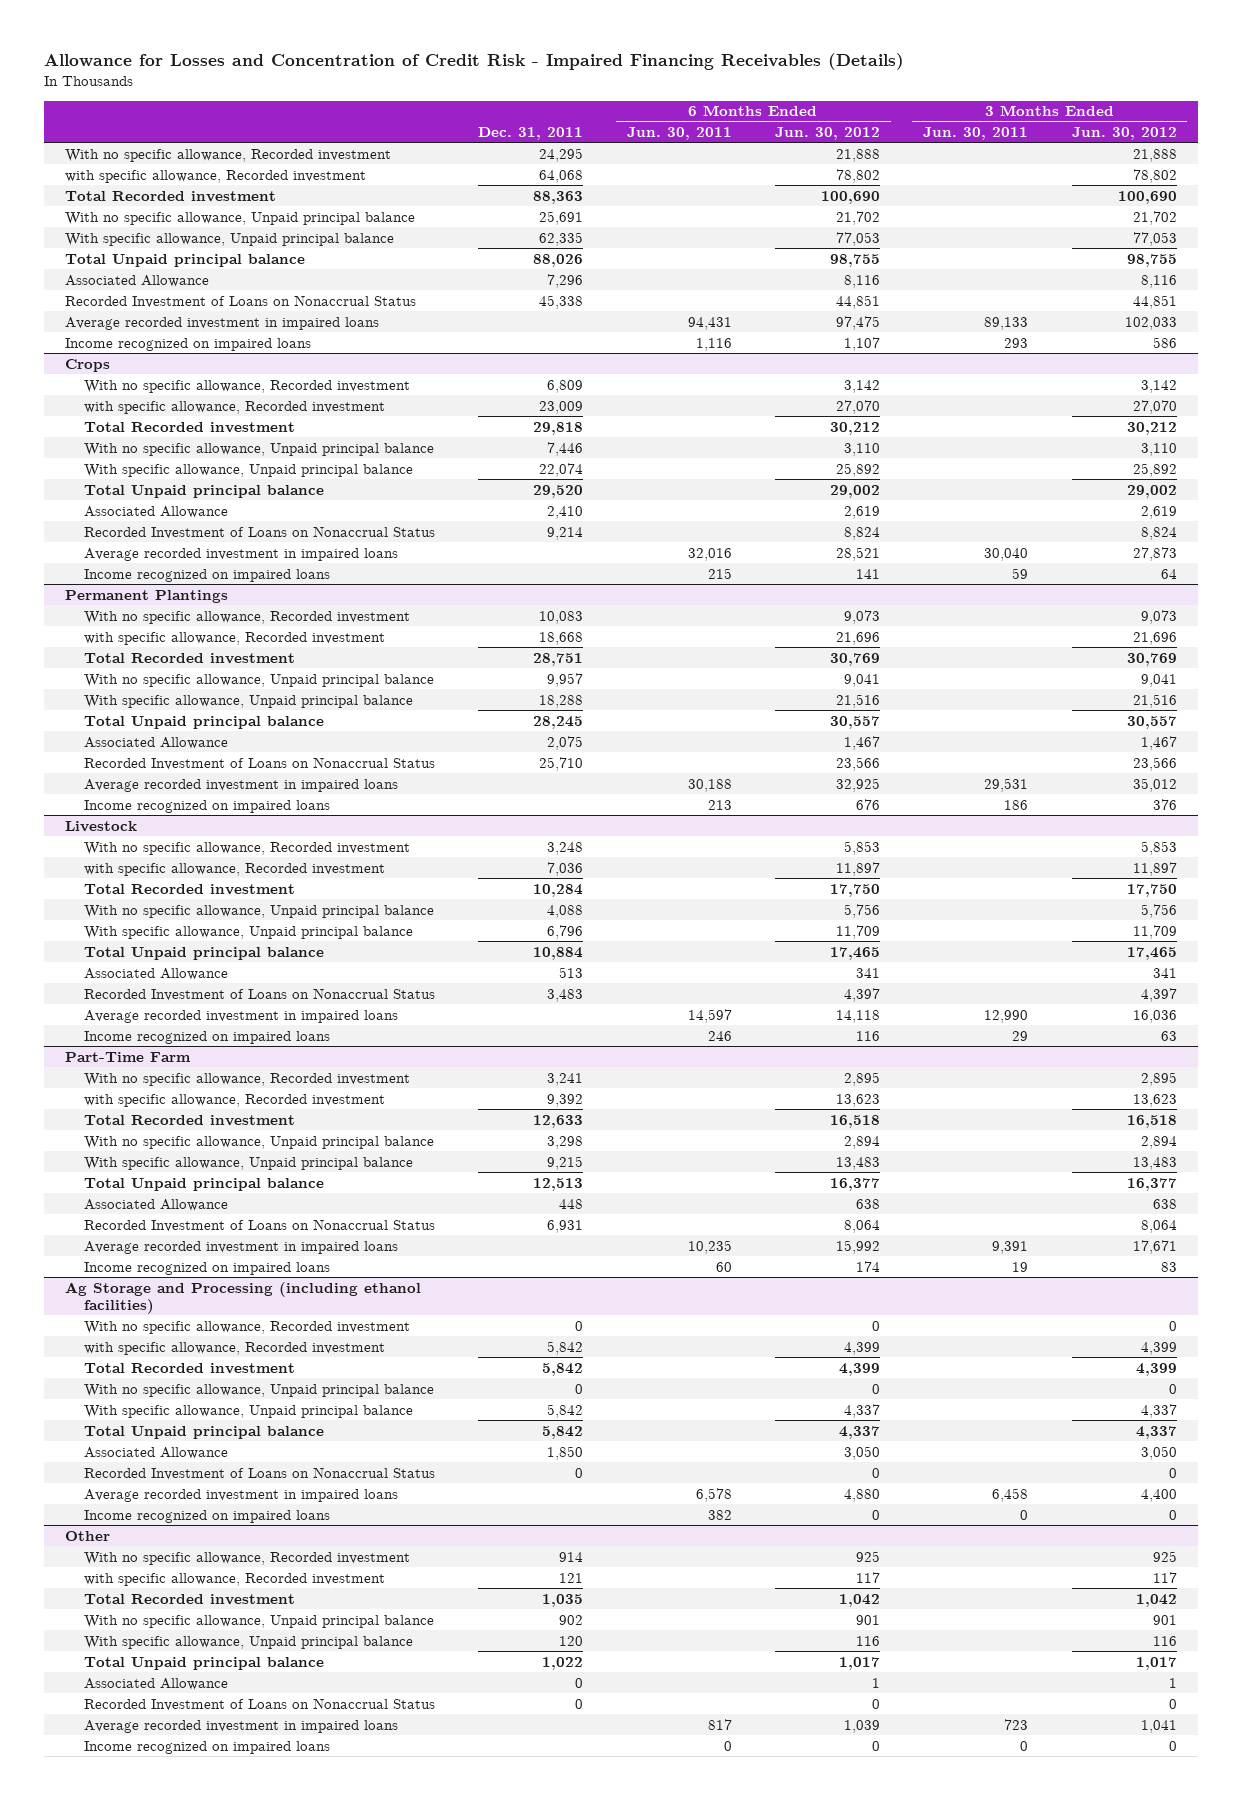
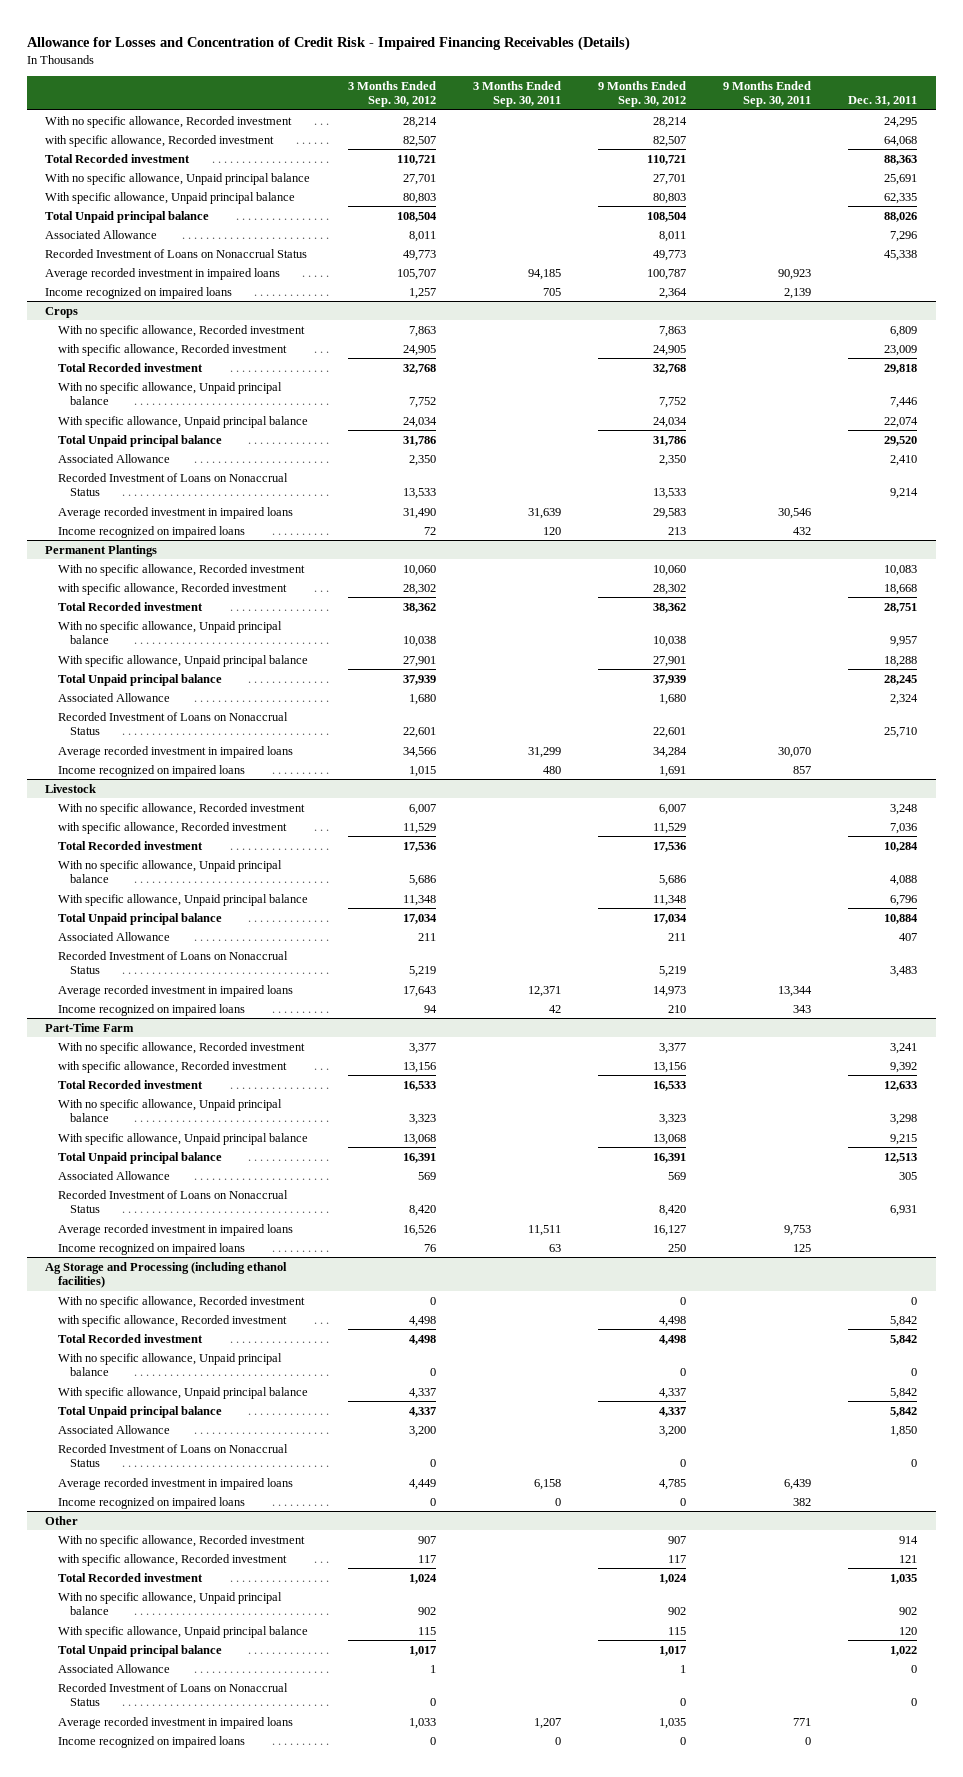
- | Dec. 31, 2011 | 6 Months Ended Jun. 30, 2011 | 6 Months Ended Jun. 30, 2012 | 3 Months Ended Jun. 30, 2011 | 3 Months Ended Jun. 30, 2012
+ | 3 Months Ended Sep. 30, 2012 | 3 Months Ended Sep. 30, 2011 | 9 Months Ended Sep. 30, 2012 | 9 Months Ended Sep. 30, 2011 | Dec. 31, 2011
@ Permanent Plantings
- Associated Allowance | 2,075 | | 1,467 | | 1,467
+ Associated Allowance | 1,680 | | 1,680 | | 2,324
@ Livestock
- Associated Allowance | 513 | | 341 | | 341
+ Associated Allowance | 211 | | 211 | | 407
@ Part-Time Farm
- Associated Allowance | 448 | | 638 | | 638
+ Associated Allowance | 569 | | 569 | | 305

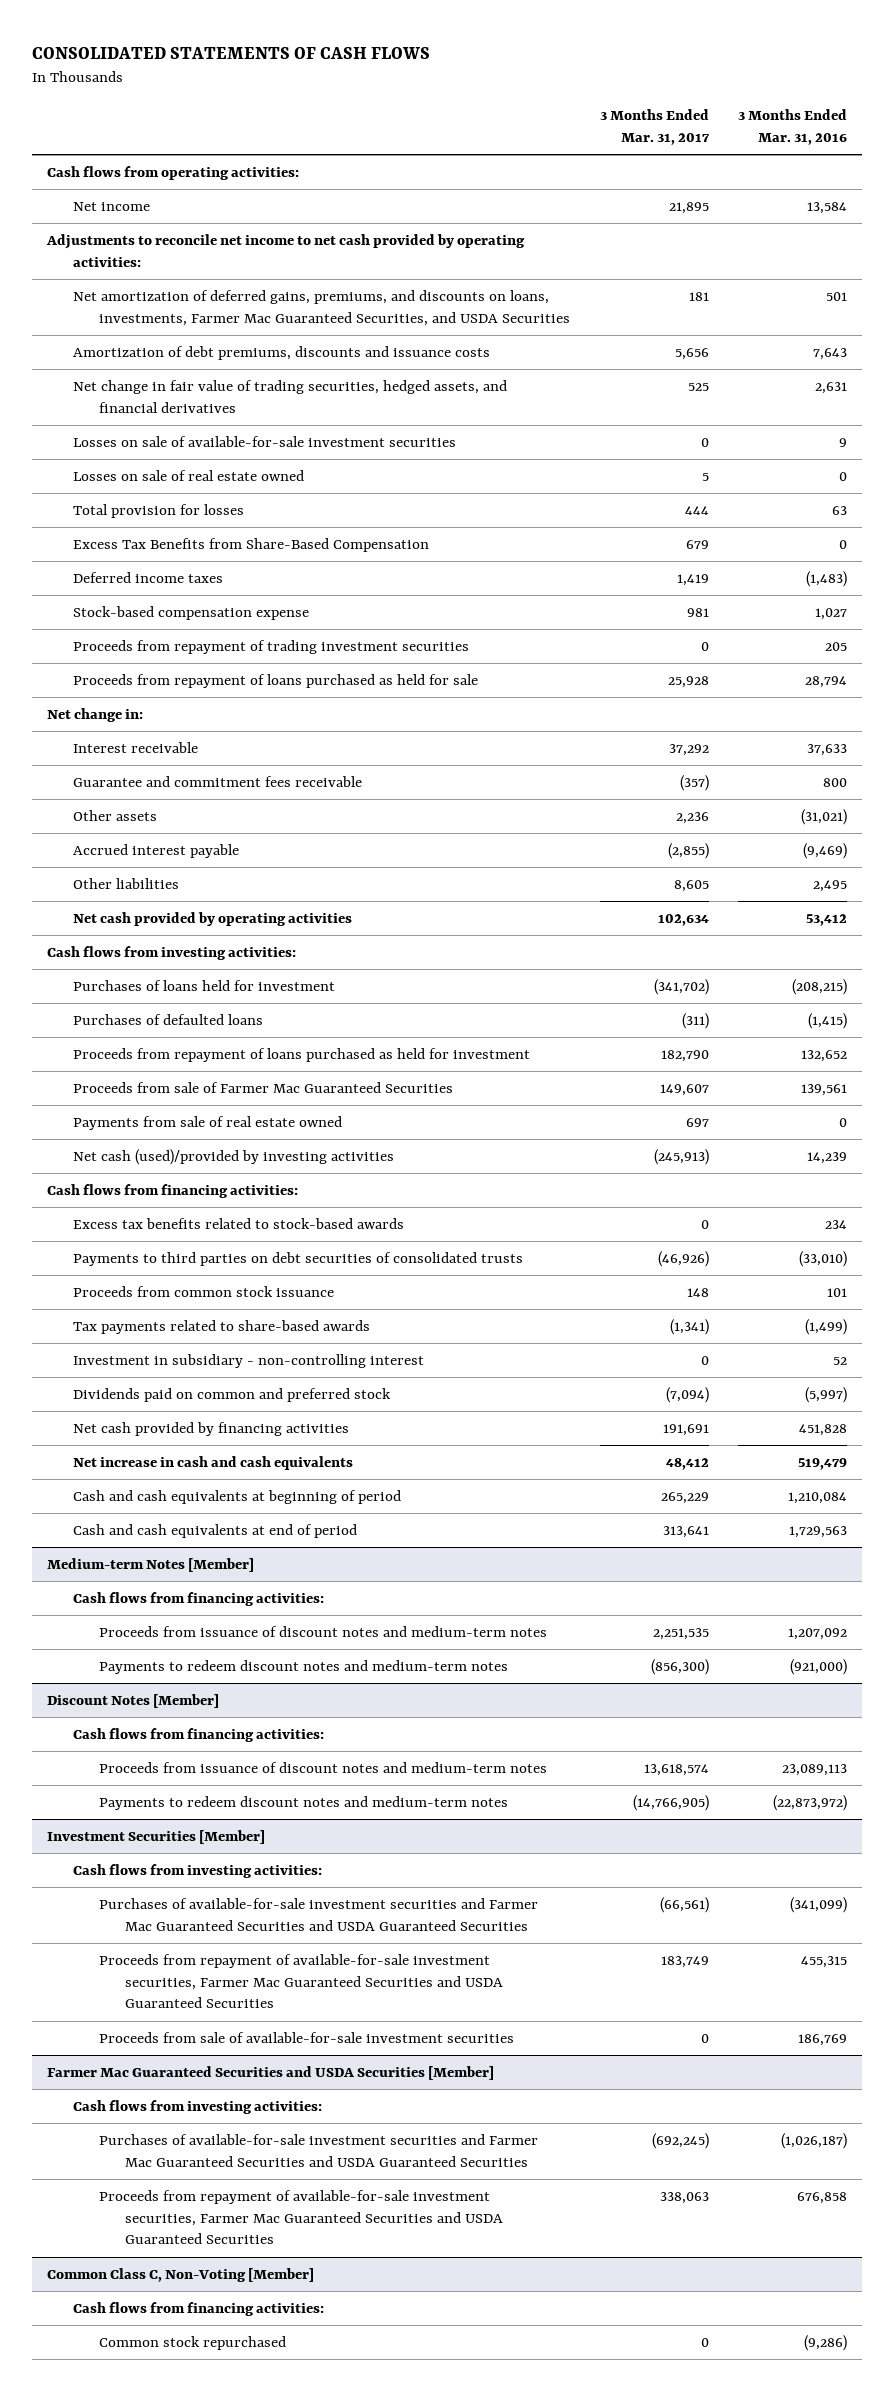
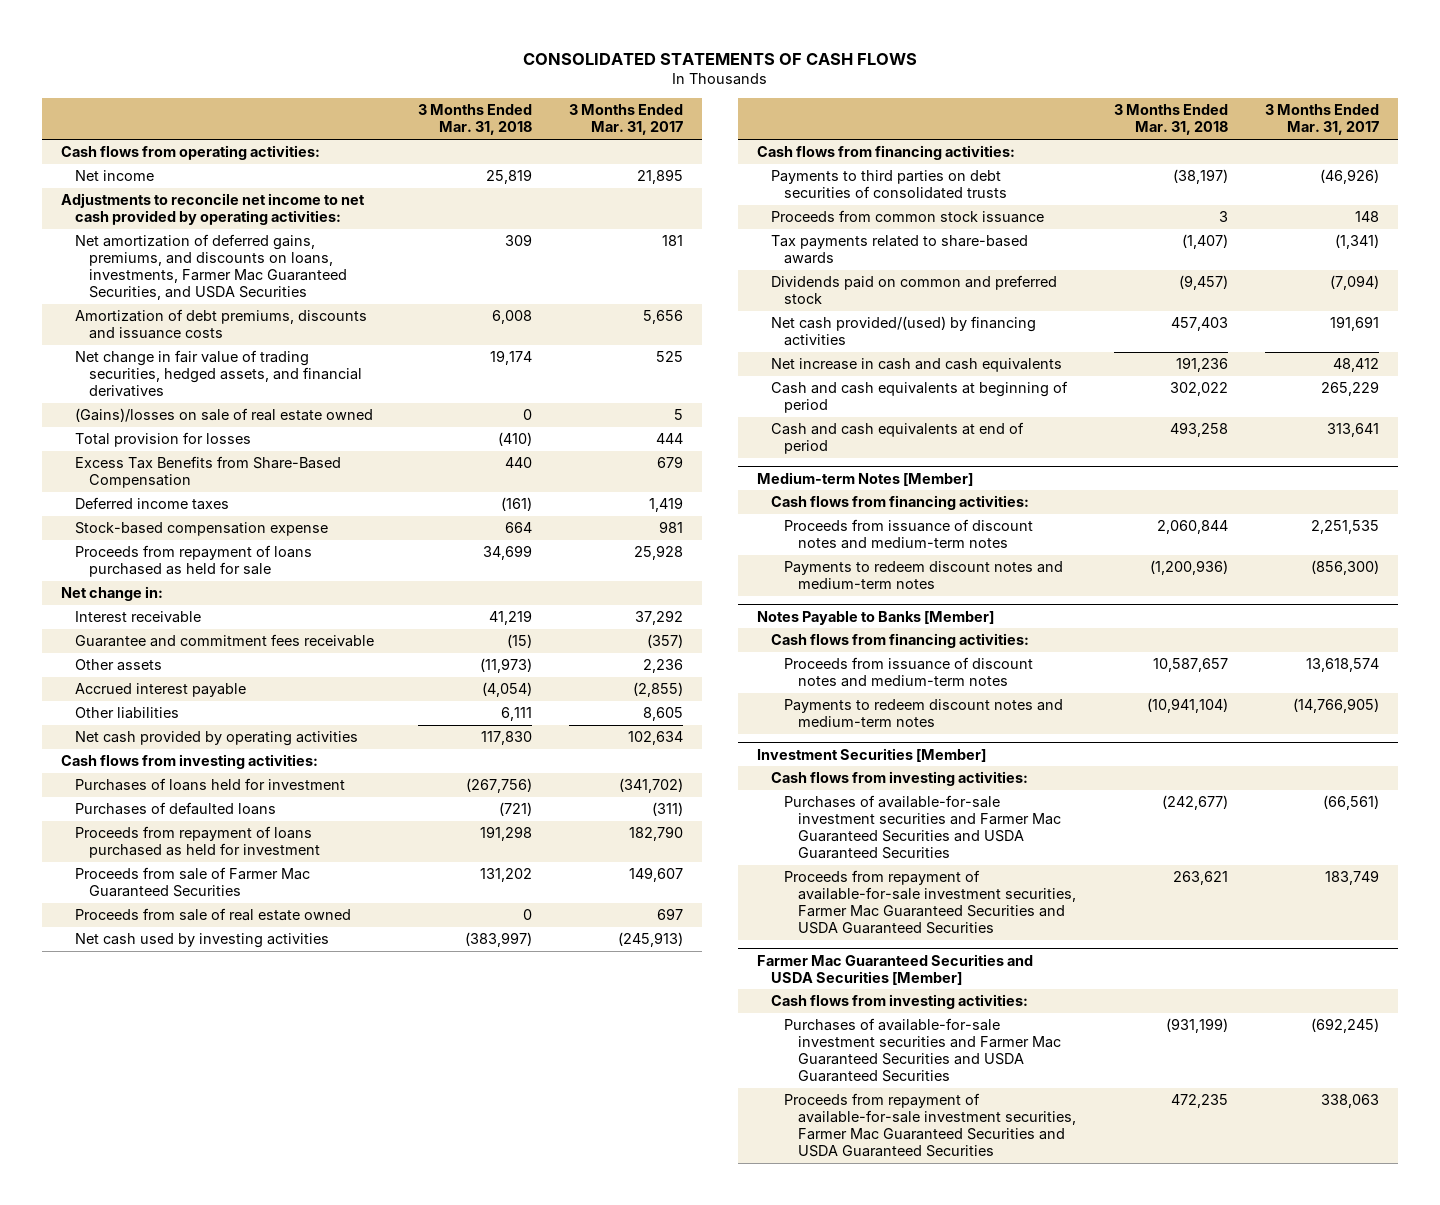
- | 3 Months Ended Mar. 31, 2017 | 3 Months Ended Mar. 31, 2016
+ | 3 Months Ended Mar. 31, 2018 | 3 Months Ended Mar. 31, 2017
- Losses on sale of available-for-sale investment securities | 0 | 9
- Losses on sale of real estate owned | 5 | 0
+ (Gains)/losses on sale of real estate owned | 0 | 5
- Proceeds from repayment of trading investment securities | 0 | 205
- Payments from sale of real estate owned | 697 | 0
- Net cash (used)/provided by investing activities | (245,913) | 14,239
+ Proceeds from sale of real estate owned | 0 | 697
+ Net cash used by investing activities | (383,997) | (245,913)
- Excess tax benefits related to stock-based awards | 0 | 234
- Investment in subsidiary - non-controlling interest | 0 | 52
- Net cash provided by financing activities | 191,691 | 451,828
+ Net cash provided/(used) by financing activities | 457,403 | 191,691
- Discount Notes [Member]
+ Notes Payable to Banks [Member]
@ Investment Securities [Member]
- Proceeds from sale of available-for-sale investment securities | 0 | 186,769
- Common Class C, Non-Voting [Member]
- Cash flows from financing activities:
- Common stock repurchased | 0 | (9,286)

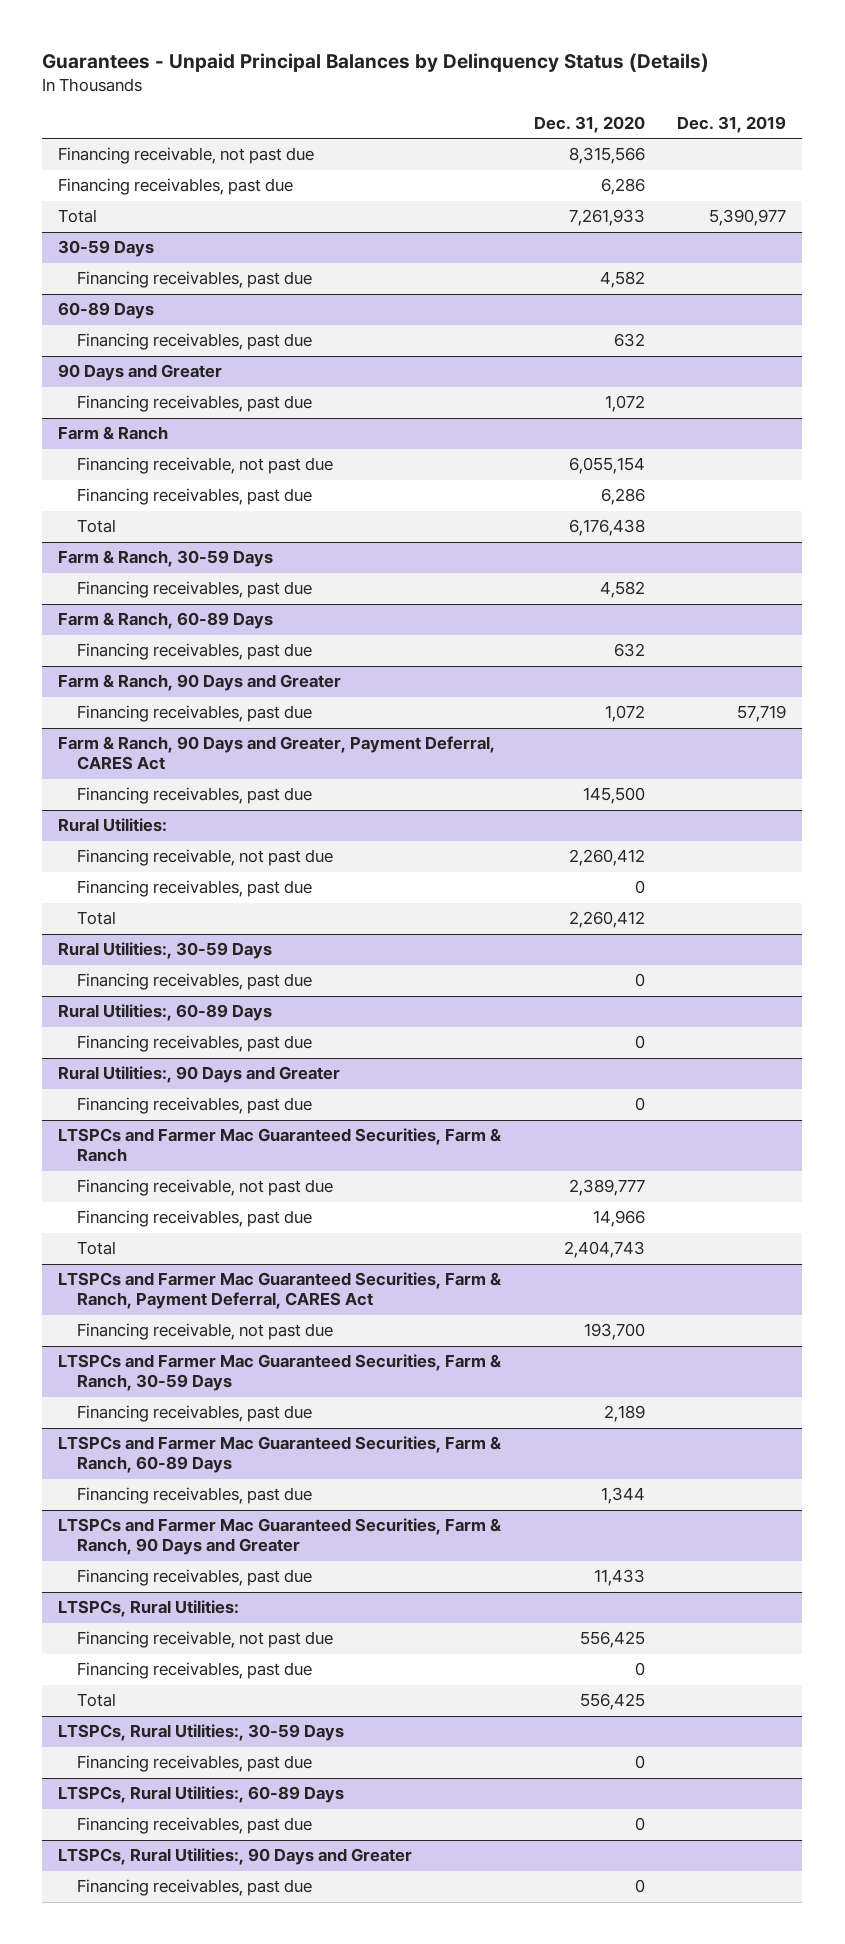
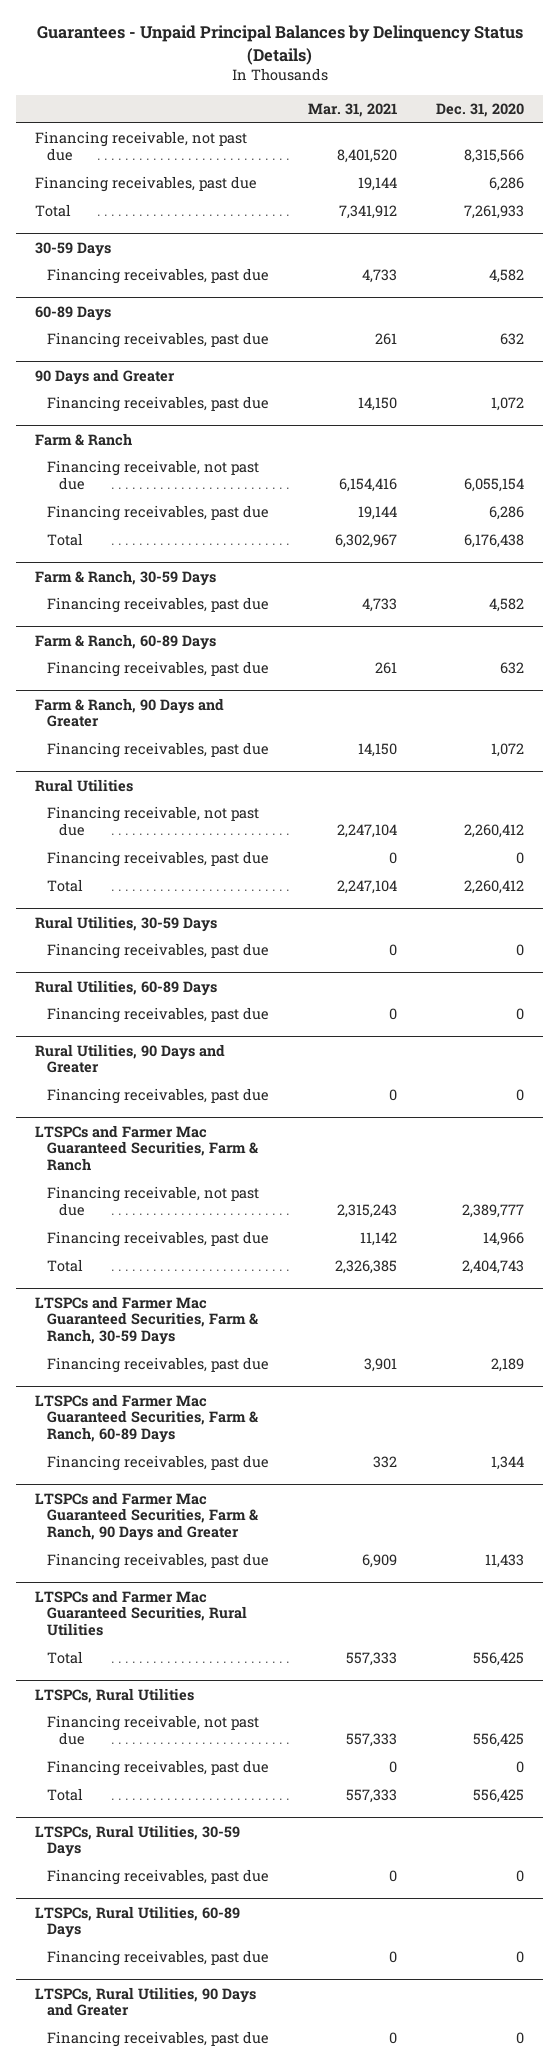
- | Dec. 31, 2020 | Dec. 31, 2019
+ | Mar. 31, 2021 | Dec. 31, 2020
- Farm & Ranch, 90 Days and Greater, Payment Deferral, CARES Act
- Financing receivables, past due | 145,500 |
- Rural Utilities:
+ Rural Utilities
- Rural Utilities:, 30-59 Days
+ Rural Utilities, 30-59 Days
- Rural Utilities:, 60-89 Days
+ Rural Utilities, 60-89 Days
- Rural Utilities:, 90 Days and Greater
+ Rural Utilities, 90 Days and Greater
- LTSPCs and Farmer Mac Guaranteed Securities, Farm & Ranch, Payment Deferral, CARES Act
- Financing receivable, not past due | 193,700 |
- LTSPCs, Rural Utilities:
+ LTSPCs and Farmer Mac Guaranteed Securities, Rural Utilities
+ Total | 557,333 | 556,425
+ LTSPCs, Rural Utilities
- LTSPCs, Rural Utilities:, 30-59 Days
+ LTSPCs, Rural Utilities, 30-59 Days
- LTSPCs, Rural Utilities:, 60-89 Days
+ LTSPCs, Rural Utilities, 60-89 Days
- LTSPCs, Rural Utilities:, 90 Days and Greater
+ LTSPCs, Rural Utilities, 90 Days and Greater

